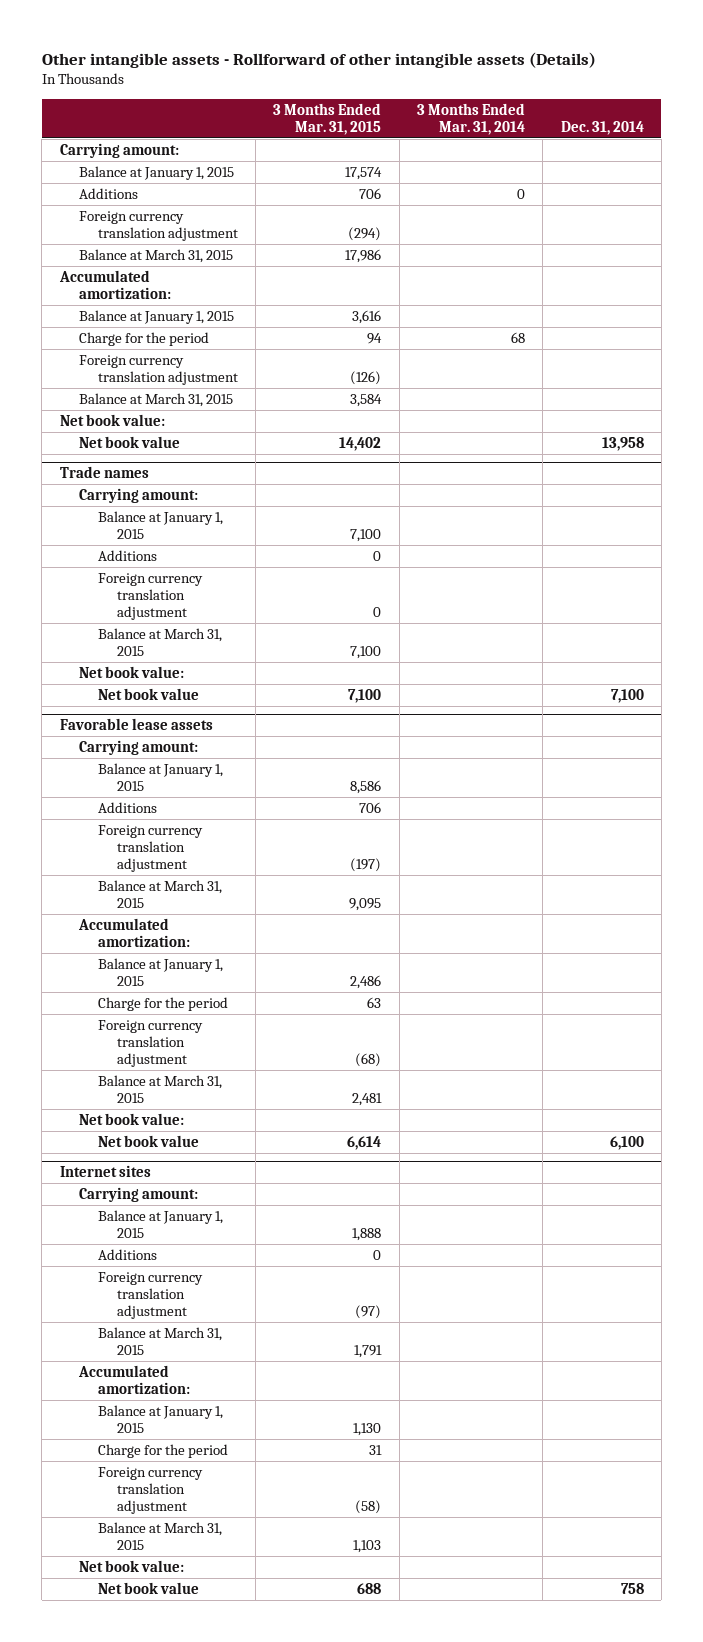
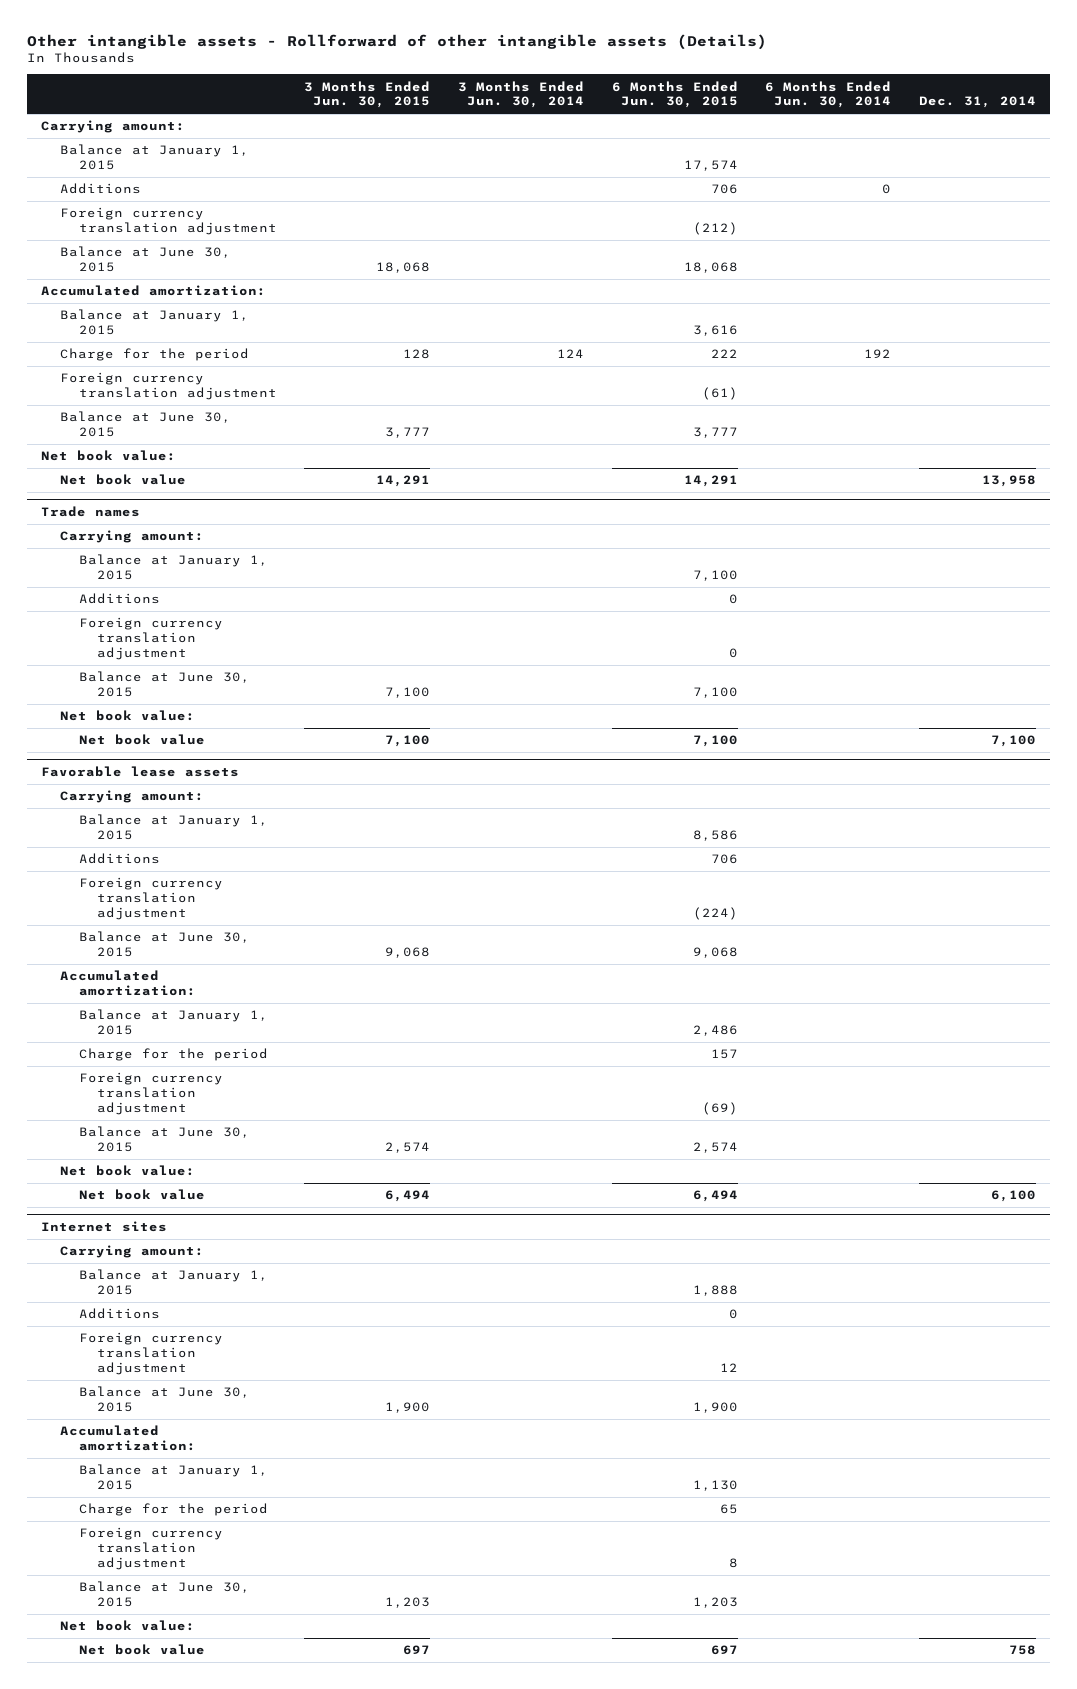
- | 3 Months Ended Mar. 31, 2015 | 3 Months Ended Mar. 31, 2014 | Dec. 31, 2014
+ | 3 Months Ended Jun. 30, 2015 | 3 Months Ended Jun. 30, 2014 | 6 Months Ended Jun. 30, 2015 | 6 Months Ended Jun. 30, 2014 | Dec. 31, 2014
- Balance at March 31, 2015 | 17,986 | |
+ Balance at June 30, 2015 | 18,068 | | 18,068 | |
- Balance at March 31, 2015 | 3,584 | |
+ Balance at June 30, 2015 | 3,777 | | 3,777 | |
@ Trade names
- Balance at March 31, 2015 | 7,100 | |
+ Balance at June 30, 2015 | 7,100 | | 7,100 | |
@ Favorable lease assets
- Balance at March 31, 2015 | 9,095 | |
+ Balance at June 30, 2015 | 9,068 | | 9,068 | |
- Balance at March 31, 2015 | 2,481 | |
+ Balance at June 30, 2015 | 2,574 | | 2,574 | |
@ Internet sites
- Balance at March 31, 2015 | 1,791 | |
+ Balance at June 30, 2015 | 1,900 | | 1,900 | |
- Balance at March 31, 2015 | 1,103 | |
+ Balance at June 30, 2015 | 1,203 | | 1,203 | |

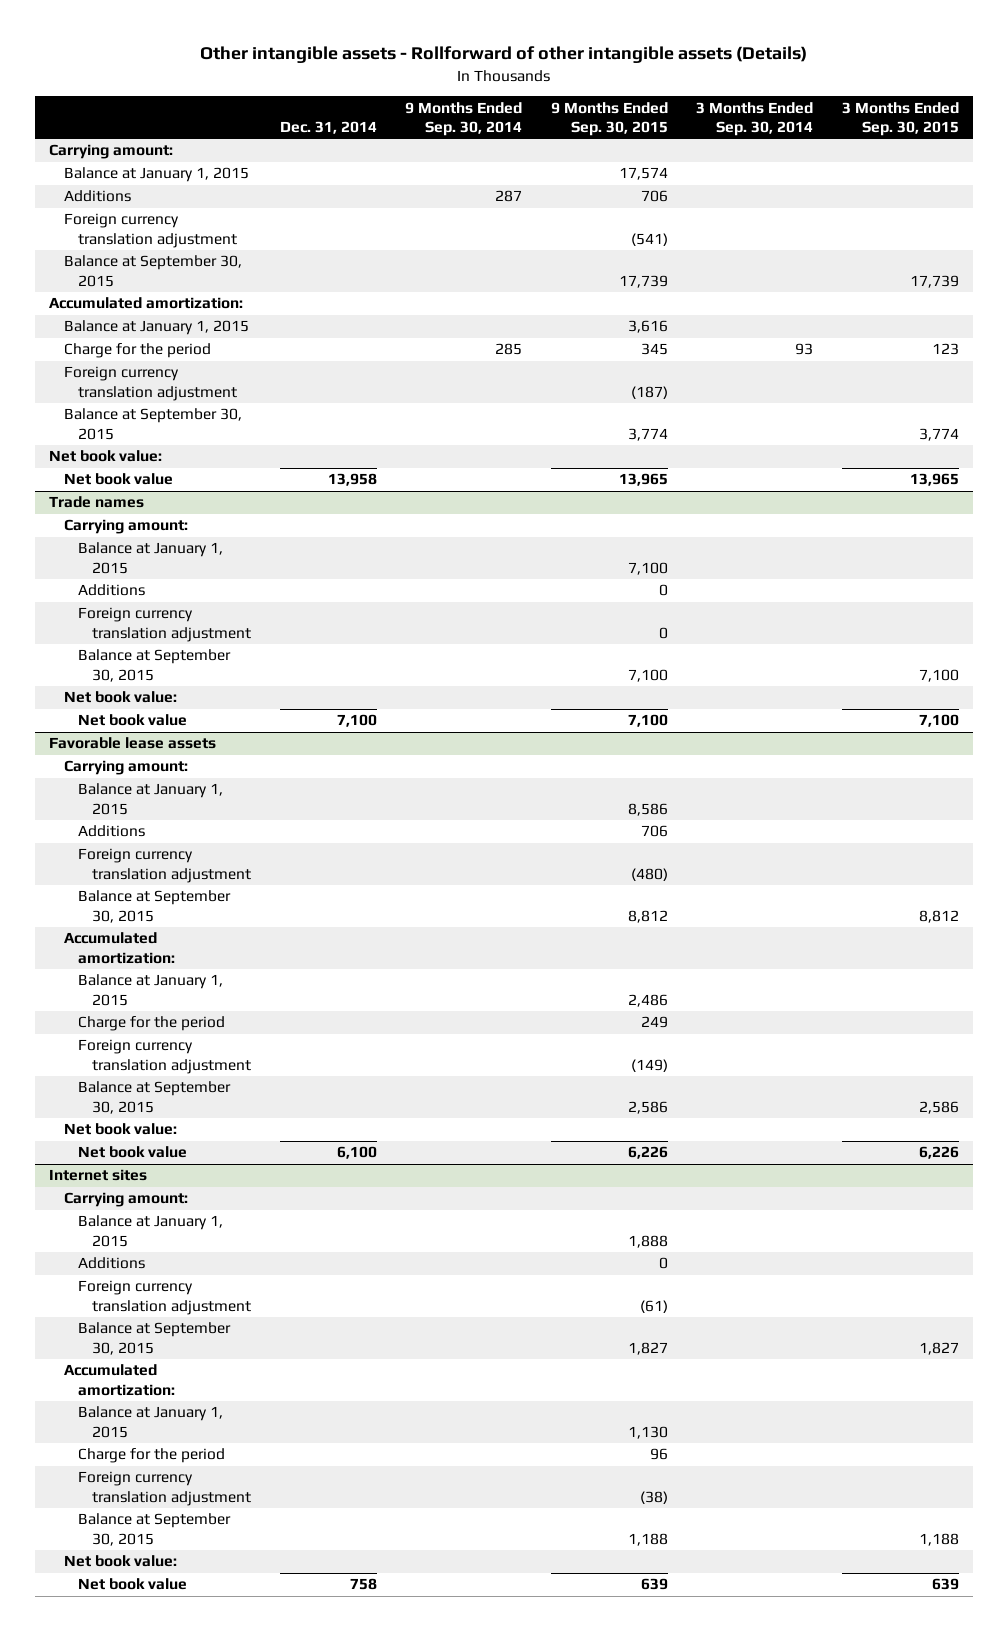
- | 3 Months Ended Jun. 30, 2015 | 3 Months Ended Jun. 30, 2014 | 6 Months Ended Jun. 30, 2015 | 6 Months Ended Jun. 30, 2014 | Dec. 31, 2014
+ | Dec. 31, 2014 | 9 Months Ended Sep. 30, 2014 | 9 Months Ended Sep. 30, 2015 | 3 Months Ended Sep. 30, 2014 | 3 Months Ended Sep. 30, 2015
- Balance at June 30, 2015 | 18,068 | | 18,068 | |
+ Balance at September 30, 2015 | | | 17,739 | | 17,739
- Balance at June 30, 2015 | 3,777 | | 3,777 | |
+ Balance at September 30, 2015 | | | 3,774 | | 3,774
@ Trade names
- Balance at June 30, 2015 | 7,100 | | 7,100 | |
+ Balance at September 30, 2015 | | | 7,100 | | 7,100
@ Favorable lease assets
- Balance at June 30, 2015 | 9,068 | | 9,068 | |
+ Balance at September 30, 2015 | | | 8,812 | | 8,812
- Balance at June 30, 2015 | 2,574 | | 2,574 | |
+ Balance at September 30, 2015 | | | 2,586 | | 2,586
@ Internet sites
- Balance at June 30, 2015 | 1,900 | | 1,900 | |
+ Balance at September 30, 2015 | | | 1,827 | | 1,827
- Balance at June 30, 2015 | 1,203 | | 1,203 | |
+ Balance at September 30, 2015 | | | 1,188 | | 1,188

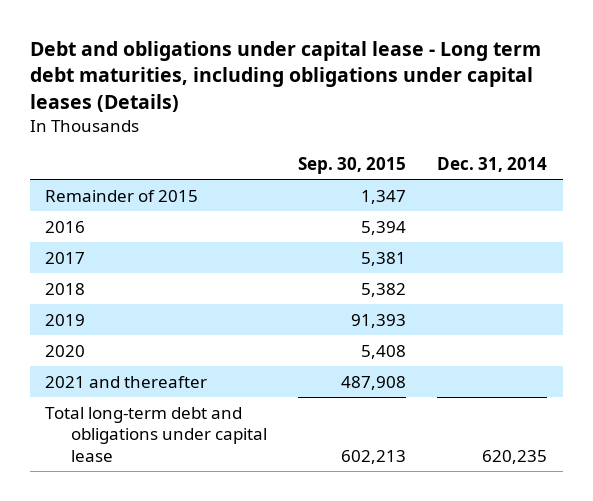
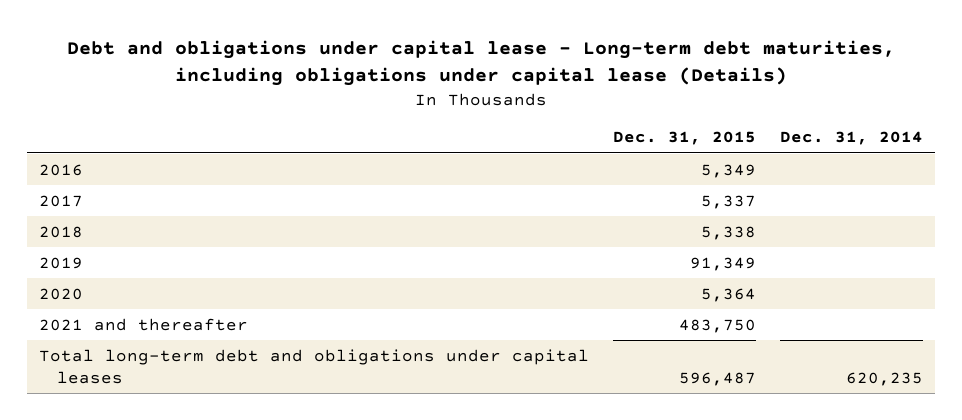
- Debt and obligations under capital lease - Long term debt maturities, including obligations under capital leases (Details)
+ Debt and obligations under capital lease - Long-term debt maturities, including obligations under capital lease (Details)
- | Sep. 30, 2015 | Dec. 31, 2014
+ | Dec. 31, 2015 | Dec. 31, 2014
- Remainder of 2015 | 1,347 |
- Total long-term debt and obligations under capital lease | 602,213 | 620,235
+ Total long-term debt and obligations under capital leases | 596,487 | 620,235

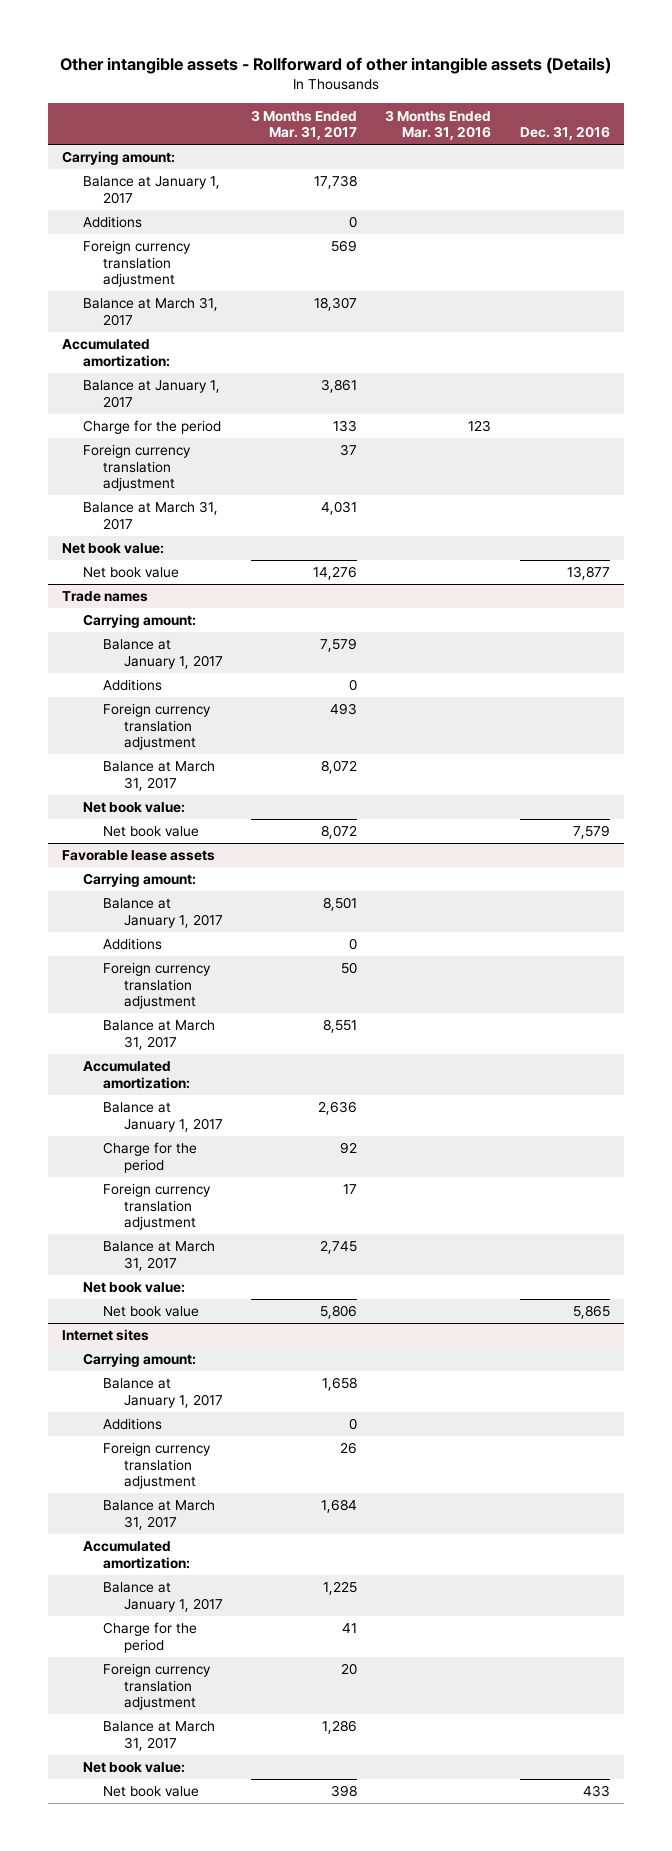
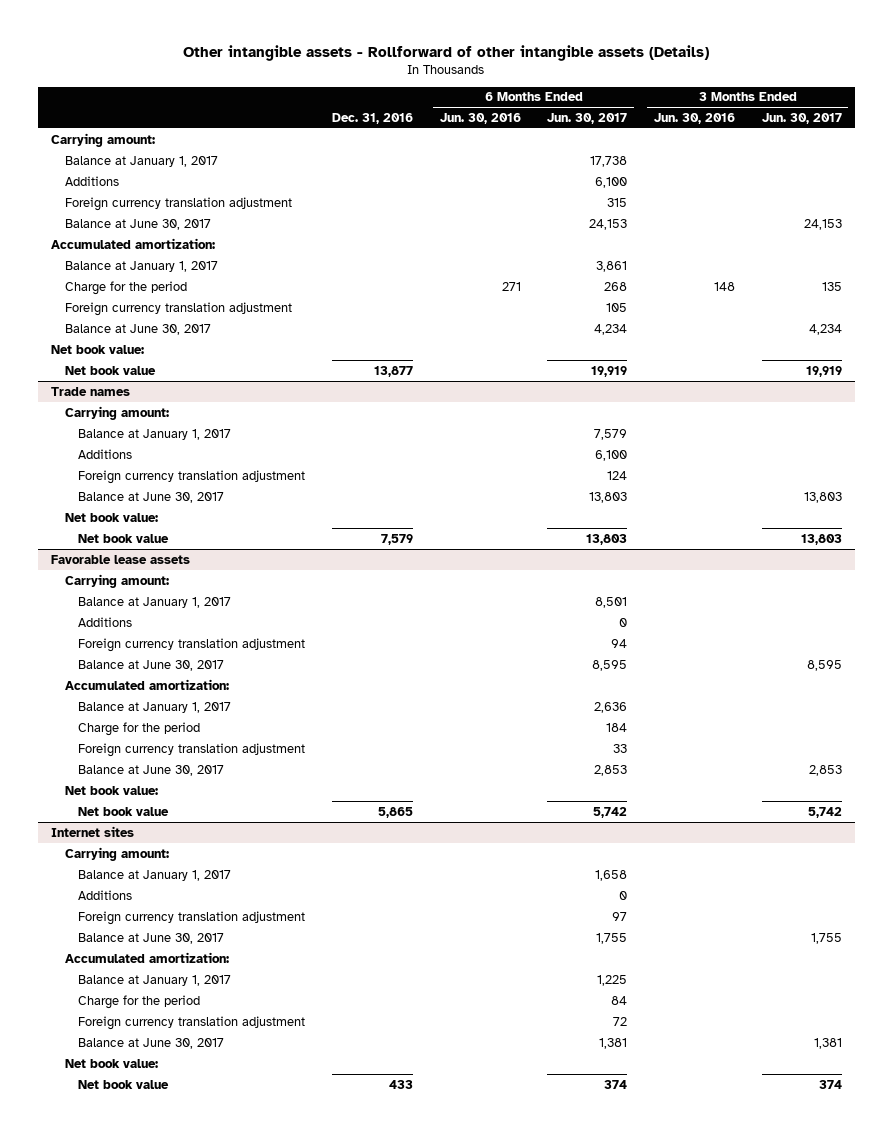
- | 3 Months Ended Mar. 31, 2017 | 3 Months Ended Mar. 31, 2016 | Dec. 31, 2016
+ | Dec. 31, 2016 | 6 Months Ended Jun. 30, 2016 | 6 Months Ended Jun. 30, 2017 | 3 Months Ended Jun. 30, 2016 | 3 Months Ended Jun. 30, 2017
- Balance at March 31, 2017 | 18,307 | |
+ Balance at June 30, 2017 | | | 24,153 | | 24,153
- Balance at March 31, 2017 | 4,031 | |
+ Balance at June 30, 2017 | | | 4,234 | | 4,234
@ Trade names
- Balance at March 31, 2017 | 8,072 | |
+ Balance at June 30, 2017 | | | 13,803 | | 13,803
@ Favorable lease assets
- Balance at March 31, 2017 | 8,551 | |
+ Balance at June 30, 2017 | | | 8,595 | | 8,595
- Balance at March 31, 2017 | 2,745 | |
+ Balance at June 30, 2017 | | | 2,853 | | 2,853
@ Internet sites
- Balance at March 31, 2017 | 1,684 | |
+ Balance at June 30, 2017 | | | 1,755 | | 1,755
- Balance at March 31, 2017 | 1,286 | |
+ Balance at June 30, 2017 | | | 1,381 | | 1,381

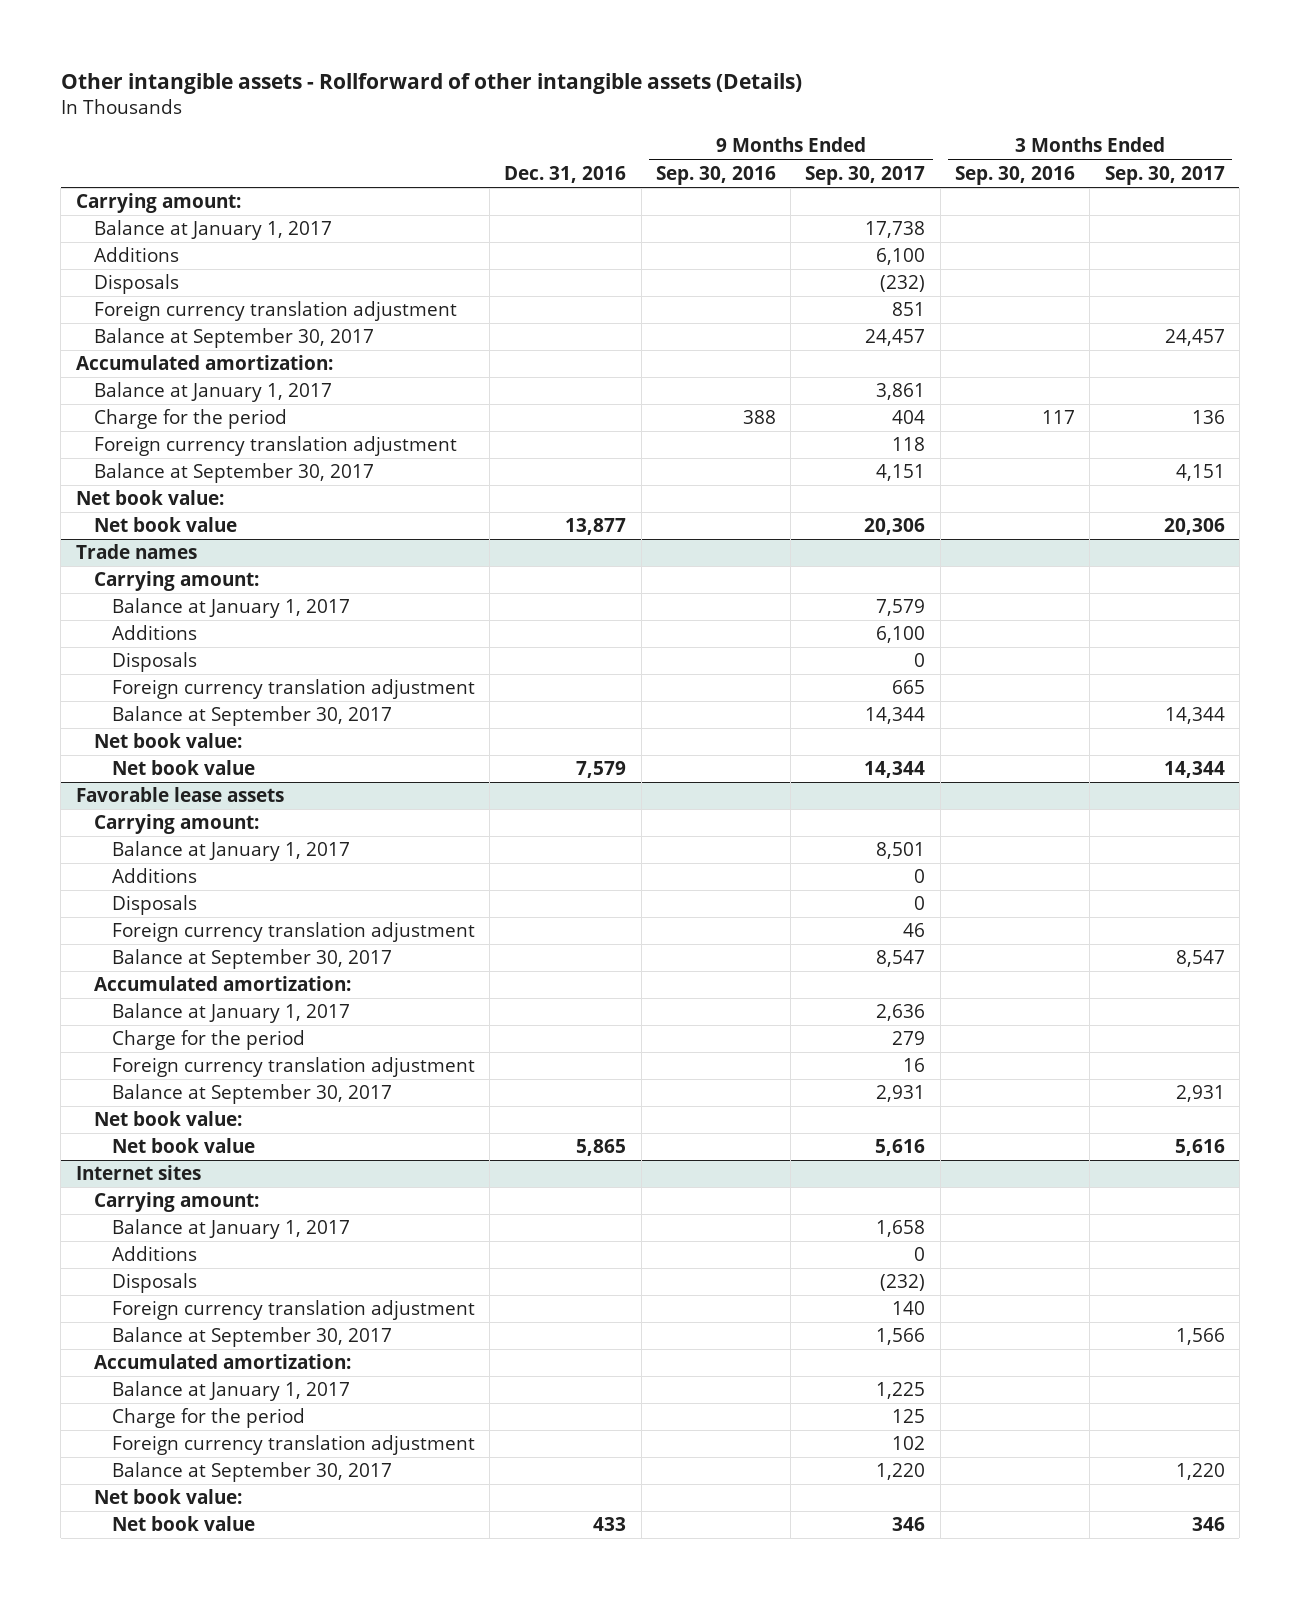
- | Dec. 31, 2016 | 6 Months Ended Jun. 30, 2016 | 6 Months Ended Jun. 30, 2017 | 3 Months Ended Jun. 30, 2016 | 3 Months Ended Jun. 30, 2017
+ | Dec. 31, 2016 | 9 Months Ended Sep. 30, 2016 | 9 Months Ended Sep. 30, 2017 | 3 Months Ended Sep. 30, 2016 | 3 Months Ended Sep. 30, 2017
+ Disposals | | | (232) | |
- Balance at June 30, 2017 | | | 24,153 | | 24,153
+ Balance at September 30, 2017 | | | 24,457 | | 24,457
- Balance at June 30, 2017 | | | 4,234 | | 4,234
+ Balance at September 30, 2017 | | | 4,151 | | 4,151
@ Trade names
+ Disposals | | | 0 | |
- Balance at June 30, 2017 | | | 13,803 | | 13,803
+ Balance at September 30, 2017 | | | 14,344 | | 14,344
@ Favorable lease assets
+ Disposals | | | 0 | |
- Balance at June 30, 2017 | | | 8,595 | | 8,595
+ Balance at September 30, 2017 | | | 8,547 | | 8,547
- Balance at June 30, 2017 | | | 2,853 | | 2,853
+ Balance at September 30, 2017 | | | 2,931 | | 2,931
@ Internet sites
+ Disposals | | | (232) | |
- Balance at June 30, 2017 | | | 1,755 | | 1,755
+ Balance at September 30, 2017 | | | 1,566 | | 1,566
- Balance at June 30, 2017 | | | 1,381 | | 1,381
+ Balance at September 30, 2017 | | | 1,220 | | 1,220

